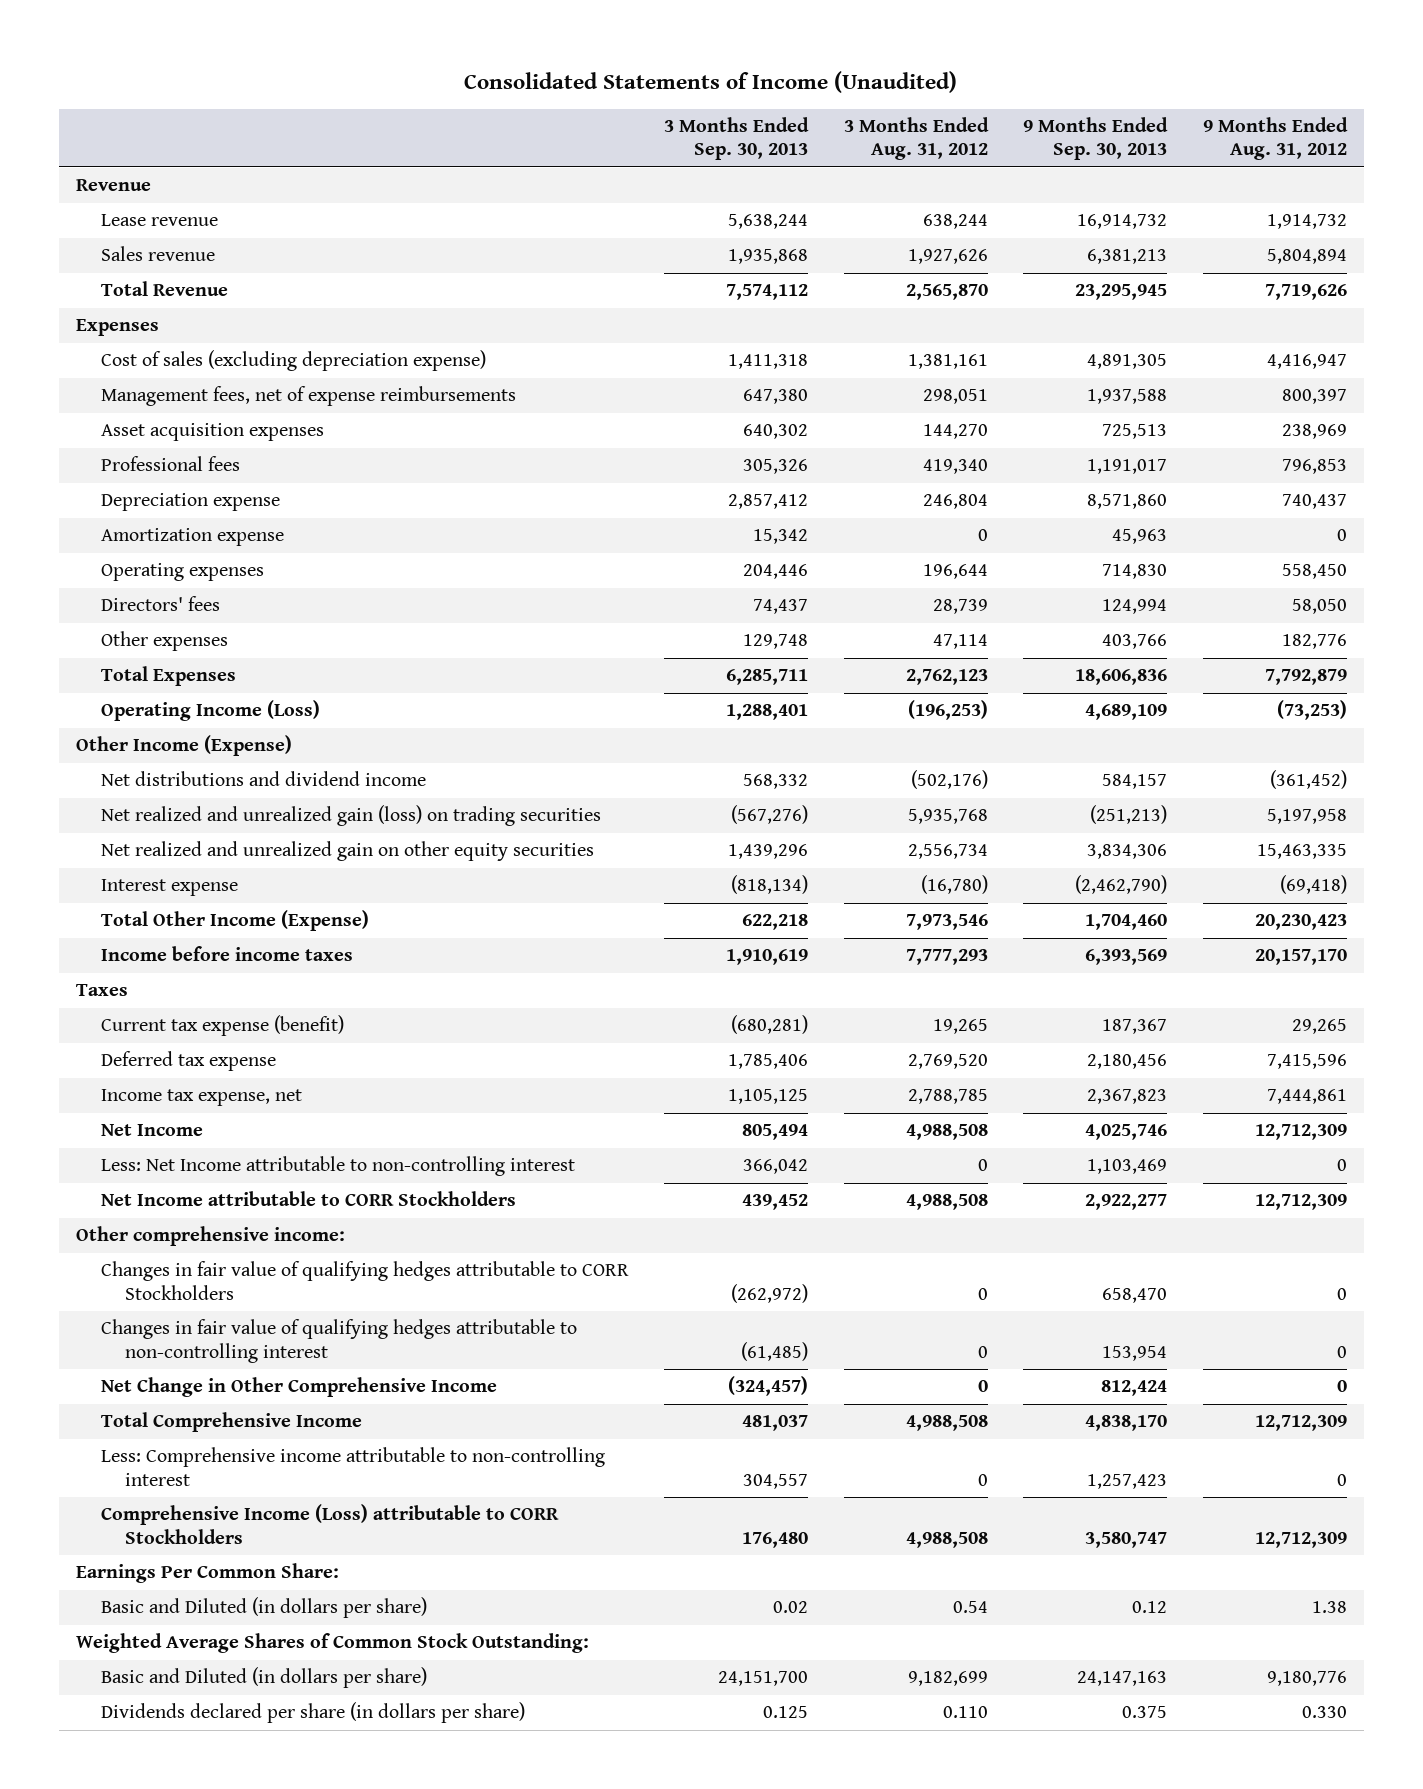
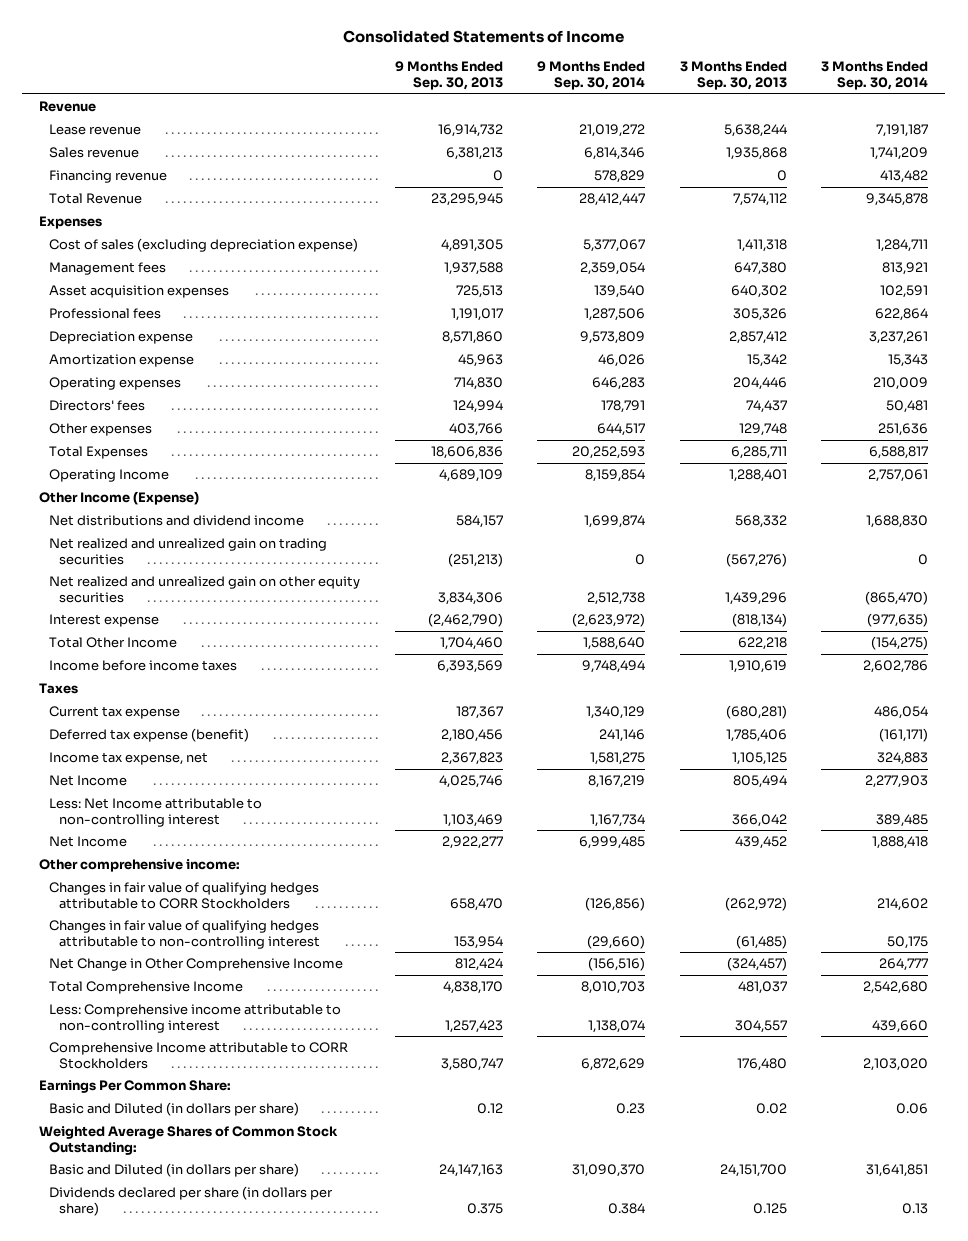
- Consolidated Statements of Income (Unaudited)
+ Consolidated Statements of Income
- | 3 Months Ended Sep. 30, 2013 | 3 Months Ended Aug. 31, 2012 | 9 Months Ended Sep. 30, 2013 | 9 Months Ended Aug. 31, 2012
+ | 9 Months Ended Sep. 30, 2013 | 9 Months Ended Sep. 30, 2014 | 3 Months Ended Sep. 30, 2013 | 3 Months Ended Sep. 30, 2014
+ Financing revenue | 0 | 578,829 | 0 | 413,482
- Management fees, net of expense reimbursements | 647,380 | 298,051 | 1,937,588 | 800,397
+ Management fees | 1,937,588 | 2,359,054 | 647,380 | 813,921
- Operating Income (Loss) | 1,288,401 | (196,253) | 4,689,109 | (73,253)
+ Operating Income | 4,689,109 | 8,159,854 | 1,288,401 | 2,757,061
- Net realized and unrealized gain (loss) on trading securities | (567,276) | 5,935,768 | (251,213) | 5,197,958
+ Net realized and unrealized gain on trading securities | (251,213) | 0 | (567,276) | 0
- Total Other Income (Expense) | 622,218 | 7,973,546 | 1,704,460 | 20,230,423
+ Total Other Income | 1,704,460 | 1,588,640 | 622,218 | (154,275)
- Current tax expense (benefit) | (680,281) | 19,265 | 187,367 | 29,265
- Deferred tax expense | 1,785,406 | 2,769,520 | 2,180,456 | 7,415,596
+ Current tax expense | 187,367 | 1,340,129 | (680,281) | 486,054
+ Deferred tax expense (benefit) | 2,180,456 | 241,146 | 1,785,406 | (161,171)
- Net Income attributable to CORR Stockholders | 439,452 | 4,988,508 | 2,922,277 | 12,712,309
+ Net Income | 2,922,277 | 6,999,485 | 439,452 | 1,888,418
- Comprehensive Income (Loss) attributable to CORR Stockholders | 176,480 | 4,988,508 | 3,580,747 | 12,712,309
+ Comprehensive Income attributable to CORR Stockholders | 3,580,747 | 6,872,629 | 176,480 | 2,103,020

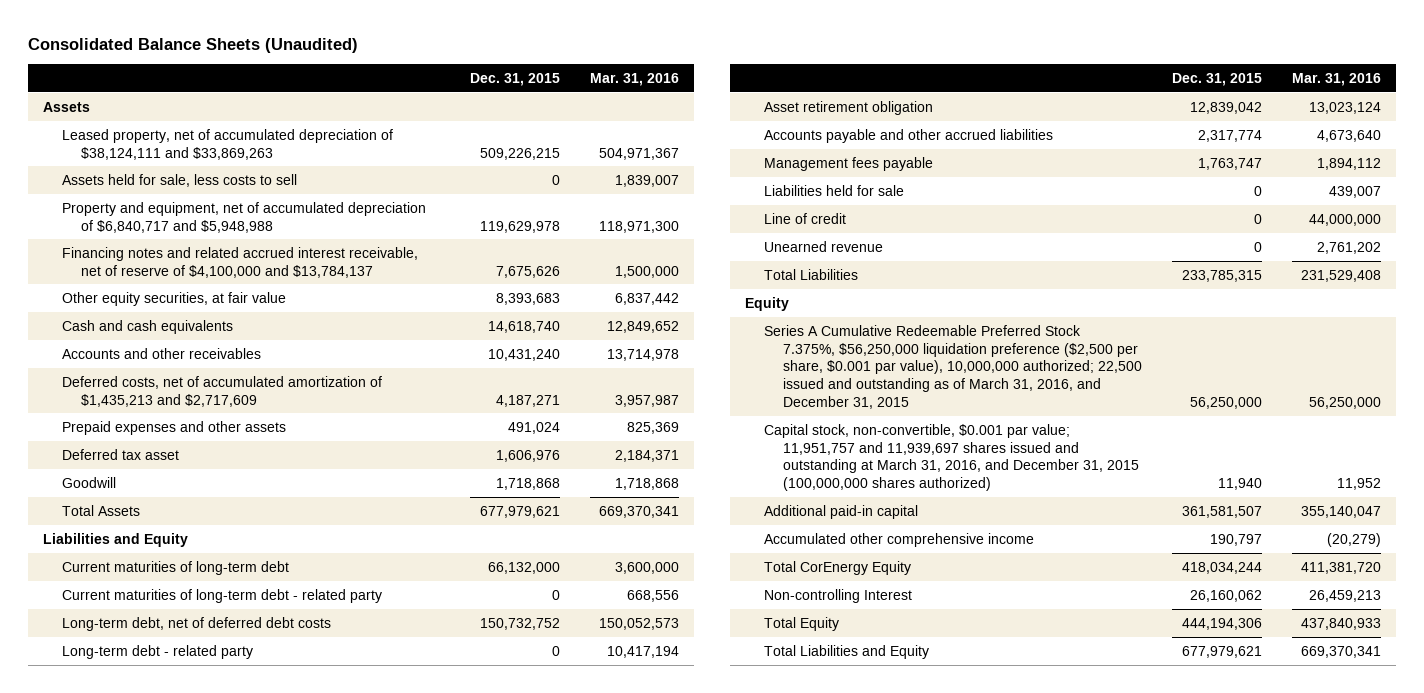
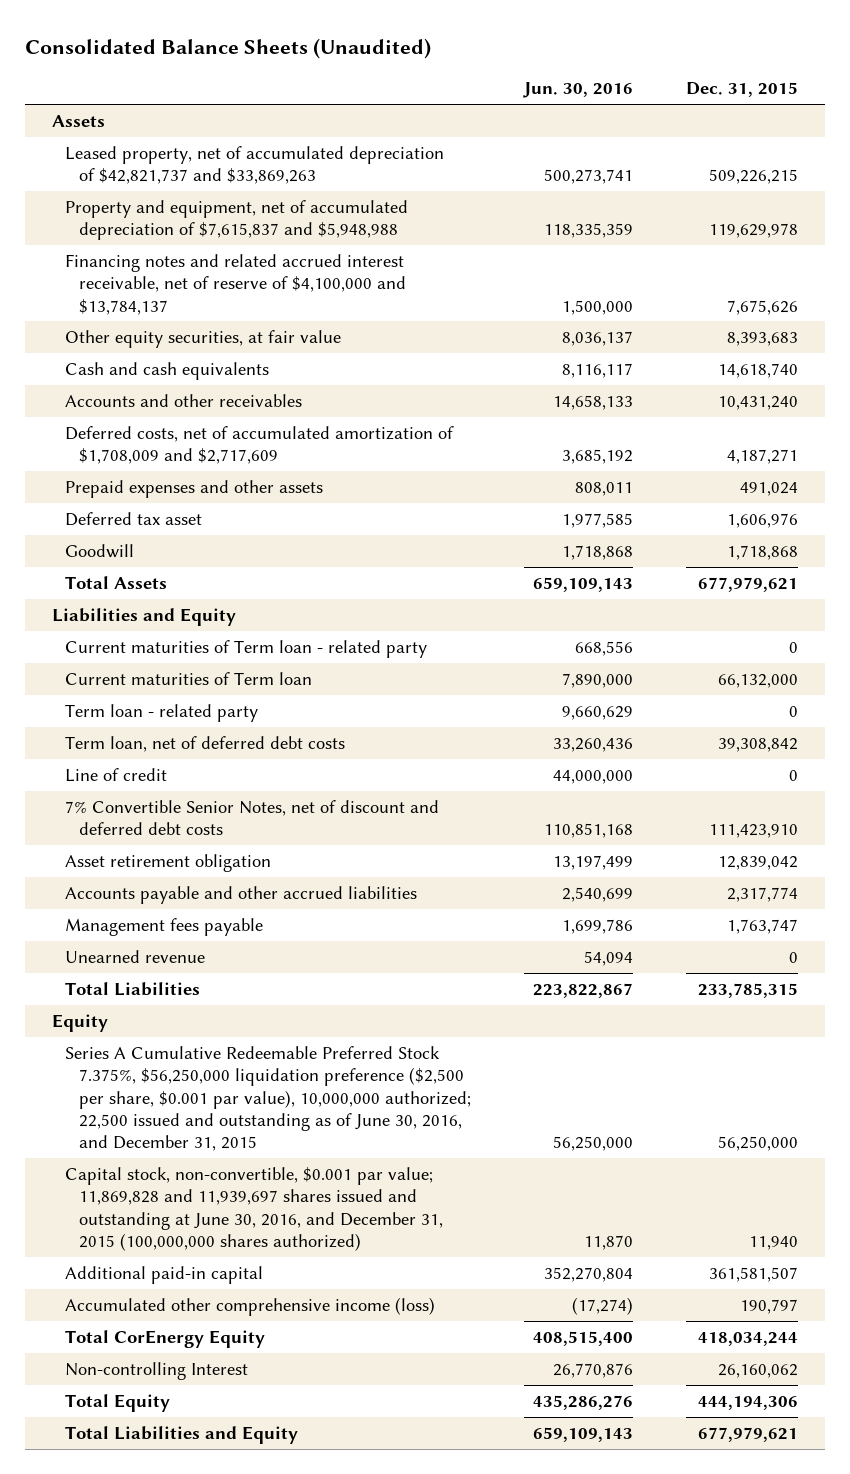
- | Dec. 31, 2015 | Mar. 31, 2016
+ | Jun. 30, 2016 | Dec. 31, 2015
- Leased property, net of accumulated depreciation of $38,124,111 and $33,869,263 | 509,226,215 | 504,971,367
- Assets held for sale, less costs to sell | 0 | 1,839,007
- Property and equipment, net of accumulated depreciation of $6,840,717 and $5,948,988 | 119,629,978 | 118,971,300
+ Leased property, net of accumulated depreciation of $42,821,737 and $33,869,263 | 500,273,741 | 509,226,215
+ Property and equipment, net of accumulated depreciation of $7,615,837 and $5,948,988 | 118,335,359 | 119,629,978
- Deferred costs, net of accumulated amortization of $1,435,213 and $2,717,609 | 4,187,271 | 3,957,987
+ Deferred costs, net of accumulated amortization of $1,708,009 and $2,717,609 | 3,685,192 | 4,187,271
- Current maturities of long-term debt | 66,132,000 | 3,600,000
- Current maturities of long-term debt - related party | 0 | 668,556
- Long-term debt, net of deferred debt costs | 150,732,752 | 150,052,573
- Long-term debt - related party | 0 | 10,417,194
+ Current maturities of Term loan - related party | 668,556 | 0
+ Current maturities of Term loan | 7,890,000 | 66,132,000
+ Term loan - related party | 9,660,629 | 0
+ Term loan, net of deferred debt costs | 33,260,436 | 39,308,842
moved up: Line of credit | 44,000,000 | 0
+ 7% Convertible Senior Notes, net of discount and deferred debt costs | 110,851,168 | 111,423,910
- Liabilities held for sale | 0 | 439,007
- Series A Cumulative Redeemable Preferred Stock 7.375%, $56,250,000 liquidation preference ($2,500 per share, $0.001 par value), 10,000,000 authorized; 22,500 issued and outstanding as of March 31, 2016, and December 31, 2015 | 56,250,000 | 56,250,000
- Capital stock, non-convertible, $0.001 par value; 11,951,757 and 11,939,697 shares issued and outstanding at March 31, 2016, and December 31, 2015 (100,000,000 shares authorized) | 11,940 | 11,952
+ Series A Cumulative Redeemable Preferred Stock 7.375%, $56,250,000 liquidation preference ($2,500 per share, $0.001 par value), 10,000,000 authorized; 22,500 issued and outstanding as of June 30, 2016, and December 31, 2015 | 56,250,000 | 56,250,000
+ Capital stock, non-convertible, $0.001 par value; 11,869,828 and 11,939,697 shares issued and outstanding at June 30, 2016, and December 31, 2015 (100,000,000 shares authorized) | 11,870 | 11,940
- Accumulated other comprehensive income | 190,797 | (20,279)
+ Accumulated other comprehensive income (loss) | (17,274) | 190,797

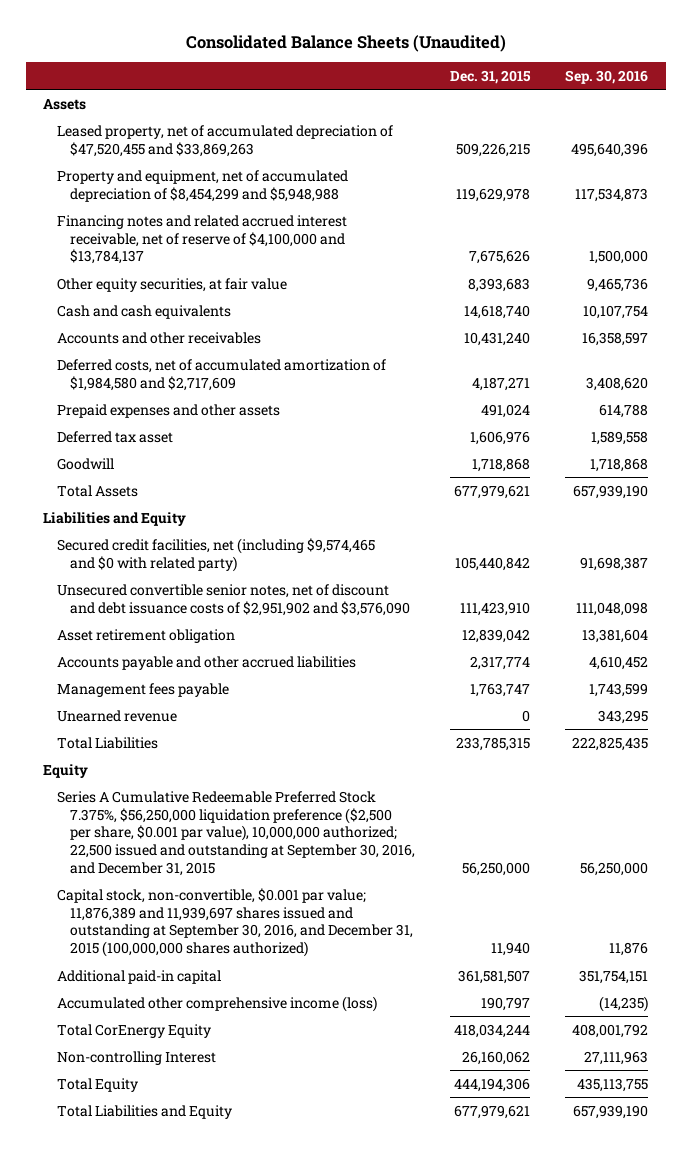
- | Jun. 30, 2016 | Dec. 31, 2015
+ | Dec. 31, 2015 | Sep. 30, 2016
- Leased property, net of accumulated depreciation of $42,821,737 and $33,869,263 | 500,273,741 | 509,226,215
- Property and equipment, net of accumulated depreciation of $7,615,837 and $5,948,988 | 118,335,359 | 119,629,978
+ Leased property, net of accumulated depreciation of $47,520,455 and $33,869,263 | 509,226,215 | 495,640,396
+ Property and equipment, net of accumulated depreciation of $8,454,299 and $5,948,988 | 119,629,978 | 117,534,873
- Deferred costs, net of accumulated amortization of $1,708,009 and $2,717,609 | 3,685,192 | 4,187,271
+ Deferred costs, net of accumulated amortization of $1,984,580 and $2,717,609 | 4,187,271 | 3,408,620
- Current maturities of Term loan - related party | 668,556 | 0
- Current maturities of Term loan | 7,890,000 | 66,132,000
- Term loan - related party | 9,660,629 | 0
- Term loan, net of deferred debt costs | 33,260,436 | 39,308,842
- Line of credit | 44,000,000 | 0
- 7% Convertible Senior Notes, net of discount and deferred debt costs | 110,851,168 | 111,423,910
+ Secured credit facilities, net (including $9,574,465 and $0 with related party) | 105,440,842 | 91,698,387
+ Unsecured convertible senior notes, net of discount and debt issuance costs of $2,951,902 and $3,576,090 | 111,423,910 | 111,048,098
- Series A Cumulative Redeemable Preferred Stock 7.375%, $56,250,000 liquidation preference ($2,500 per share, $0.001 par value), 10,000,000 authorized; 22,500 issued and outstanding as of June 30, 2016, and December 31, 2015 | 56,250,000 | 56,250,000
- Capital stock, non-convertible, $0.001 par value; 11,869,828 and 11,939,697 shares issued and outstanding at June 30, 2016, and December 31, 2015 (100,000,000 shares authorized) | 11,870 | 11,940
+ Series A Cumulative Redeemable Preferred Stock 7.375%, $56,250,000 liquidation preference ($2,500 per share, $0.001 par value), 10,000,000 authorized; 22,500 issued and outstanding at September 30, 2016, and December 31, 2015 | 56,250,000 | 56,250,000
+ Capital stock, non-convertible, $0.001 par value; 11,876,389 and 11,939,697 shares issued and outstanding at September 30, 2016, and December 31, 2015 (100,000,000 shares authorized) | 11,940 | 11,876

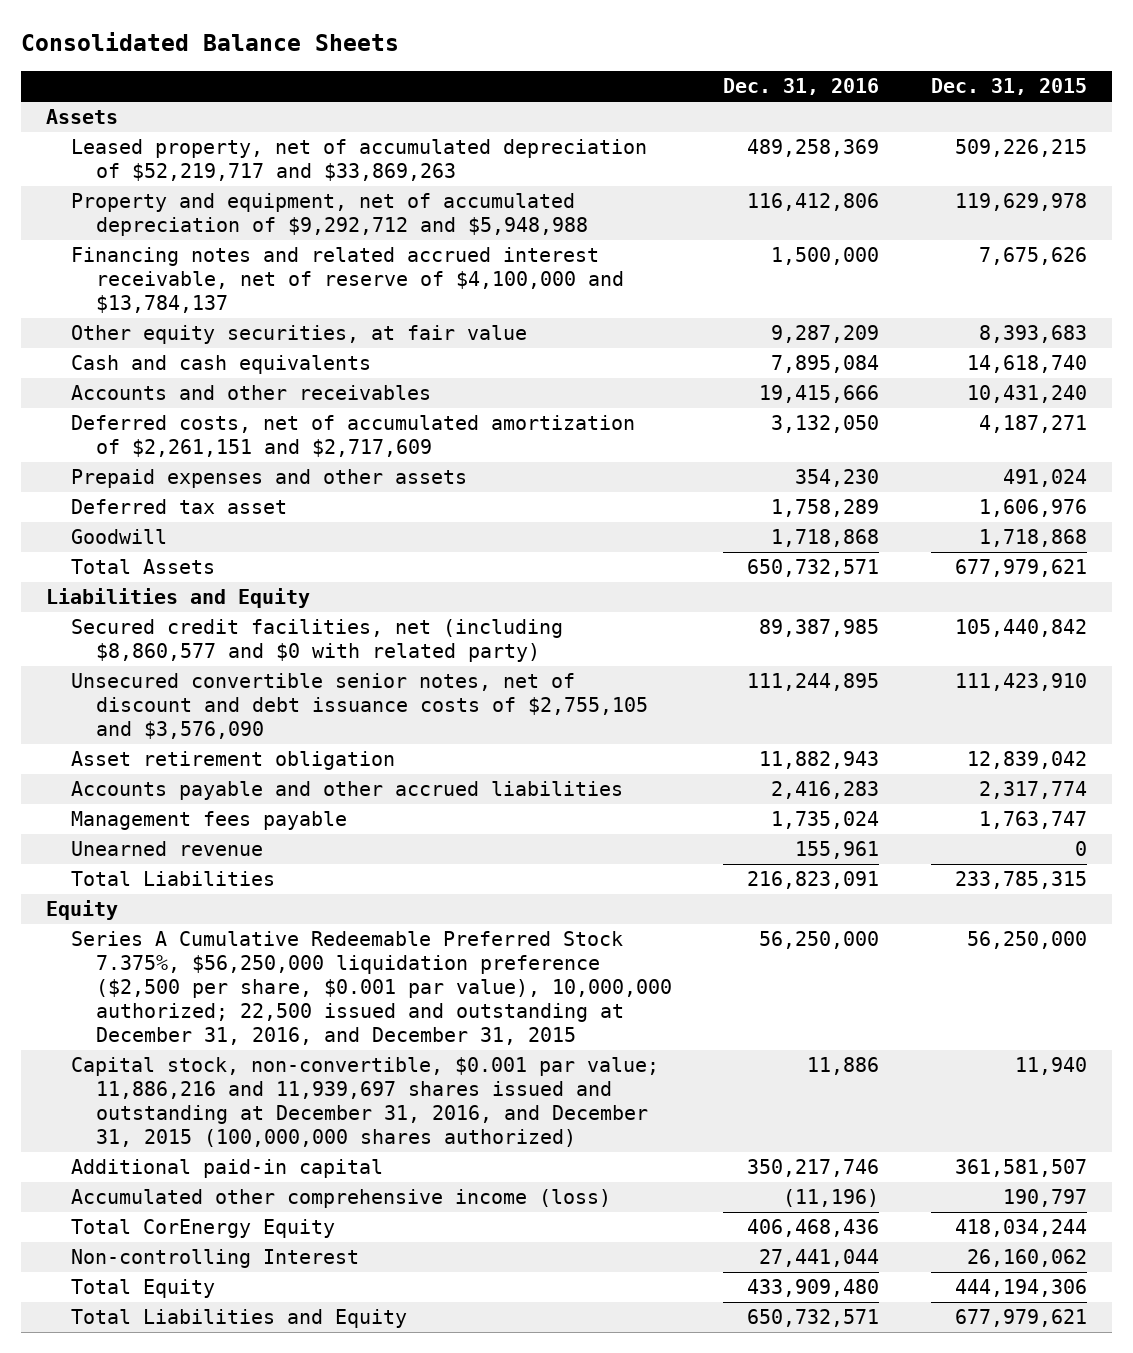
- Consolidated Balance Sheets (Unaudited)
+ Consolidated Balance Sheets
- | Dec. 31, 2015 | Sep. 30, 2016
+ | Dec. 31, 2016 | Dec. 31, 2015
- Leased property, net of accumulated depreciation of $47,520,455 and $33,869,263 | 509,226,215 | 495,640,396
- Property and equipment, net of accumulated depreciation of $8,454,299 and $5,948,988 | 119,629,978 | 117,534,873
+ Leased property, net of accumulated depreciation of $52,219,717 and $33,869,263 | 489,258,369 | 509,226,215
+ Property and equipment, net of accumulated depreciation of $9,292,712 and $5,948,988 | 116,412,806 | 119,629,978
- Deferred costs, net of accumulated amortization of $1,984,580 and $2,717,609 | 4,187,271 | 3,408,620
+ Deferred costs, net of accumulated amortization of $2,261,151 and $2,717,609 | 3,132,050 | 4,187,271
- Secured credit facilities, net (including $9,574,465 and $0 with related party) | 105,440,842 | 91,698,387
- Unsecured convertible senior notes, net of discount and debt issuance costs of $2,951,902 and $3,576,090 | 111,423,910 | 111,048,098
+ Secured credit facilities, net (including $8,860,577 and $0 with related party) | 89,387,985 | 105,440,842
+ Unsecured convertible senior notes, net of discount and debt issuance costs of $2,755,105 and $3,576,090 | 111,244,895 | 111,423,910
- Series A Cumulative Redeemable Preferred Stock 7.375%, $56,250,000 liquidation preference ($2,500 per share, $0.001 par value), 10,000,000 authorized; 22,500 issued and outstanding at September 30, 2016, and December 31, 2015 | 56,250,000 | 56,250,000
- Capital stock, non-convertible, $0.001 par value; 11,876,389 and 11,939,697 shares issued and outstanding at September 30, 2016, and December 31, 2015 (100,000,000 shares authorized) | 11,940 | 11,876
+ Series A Cumulative Redeemable Preferred Stock 7.375%, $56,250,000 liquidation preference ($2,500 per share, $0.001 par value), 10,000,000 authorized; 22,500 issued and outstanding at December 31, 2016, and December 31, 2015 | 56,250,000 | 56,250,000
+ Capital stock, non-convertible, $0.001 par value; 11,886,216 and 11,939,697 shares issued and outstanding at December 31, 2016, and December 31, 2015 (100,000,000 shares authorized) | 11,886 | 11,940

